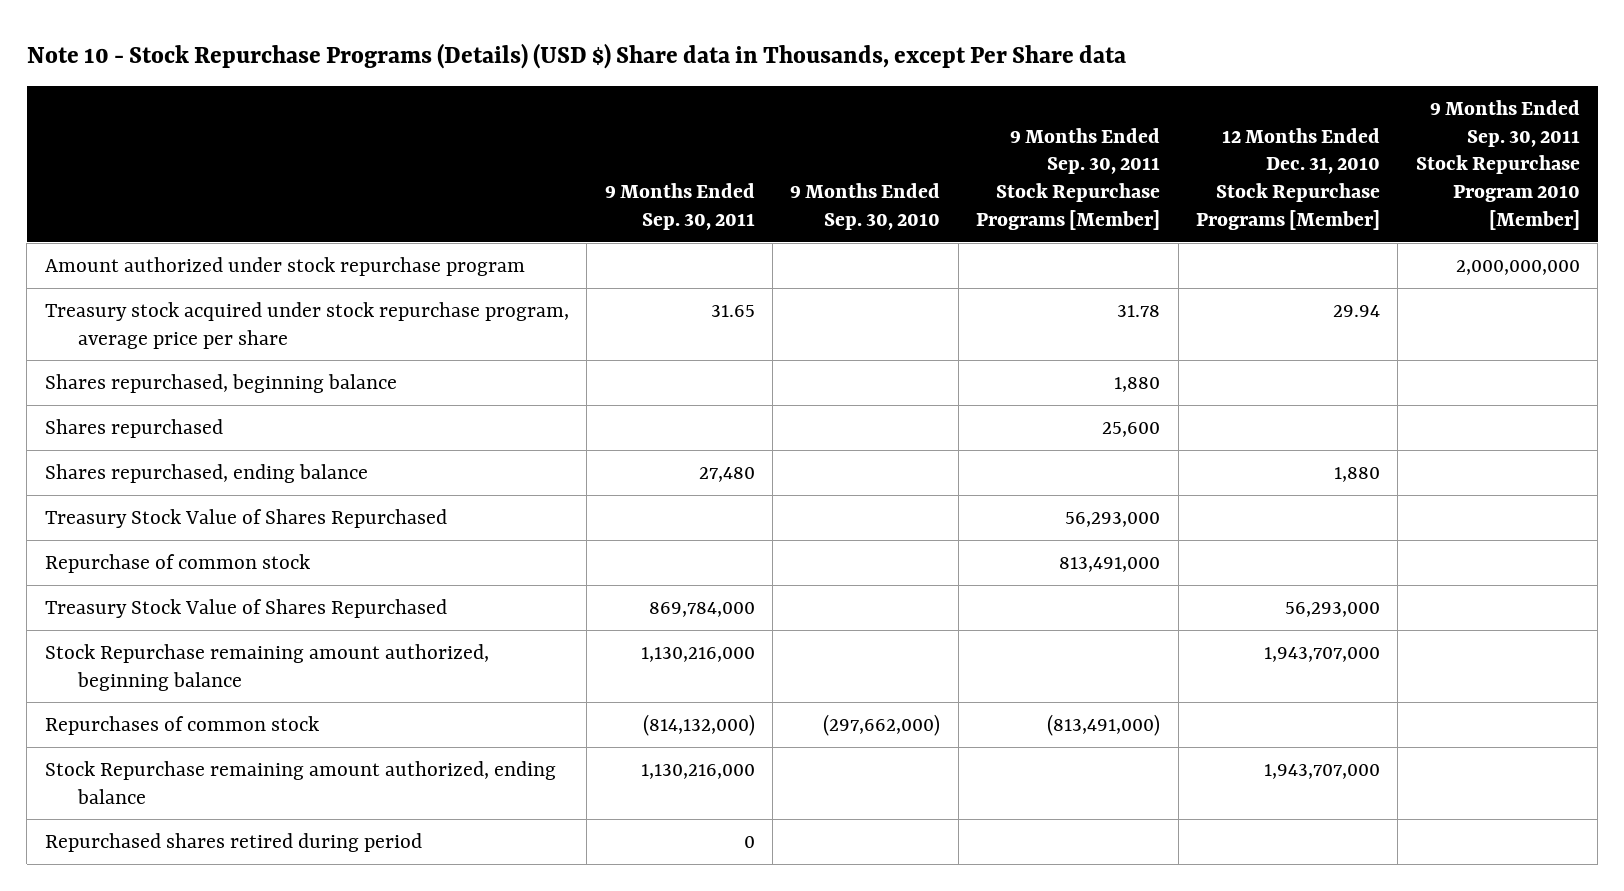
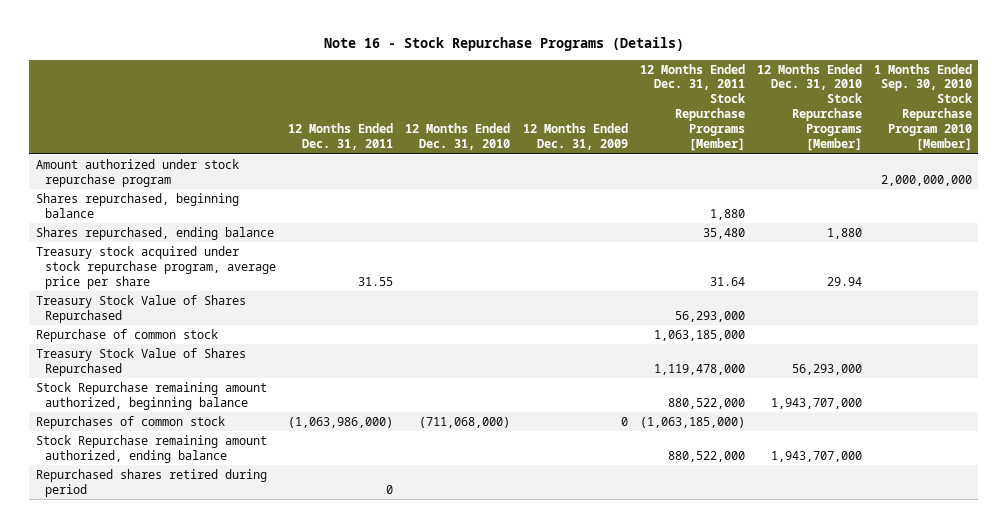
- Note 10 - Stock Repurchase Programs (Details) (USD $) Share data in Thousands, except Per Share data
+ Note 16 - Stock Repurchase Programs (Details)
- | 9 Months Ended Sep. 30, 2011 | 9 Months Ended Sep. 30, 2010 | 9 Months Ended Sep. 30, 2011 Stock Repurchase Programs [Member] | 12 Months Ended Dec. 31, 2010 Stock Repurchase Programs [Member] | 9 Months Ended Sep. 30, 2011 Stock Repurchase Program 2010 [Member]
+ | 12 Months Ended Dec. 31, 2011 | 12 Months Ended Dec. 31, 2010 | 12 Months Ended Dec. 31, 2009 | 12 Months Ended Dec. 31, 2011 Stock Repurchase Programs [Member] | 12 Months Ended Dec. 31, 2010 Stock Repurchase Programs [Member] | 1 Months Ended Sep. 30, 2010 Stock Repurchase Program 2010 [Member]
- Shares repurchased | | | 25,600 | |
moved down: Treasury stock acquired under stock repurchase program, average price per share | 31.55 | | | 31.64 | 29.94 |

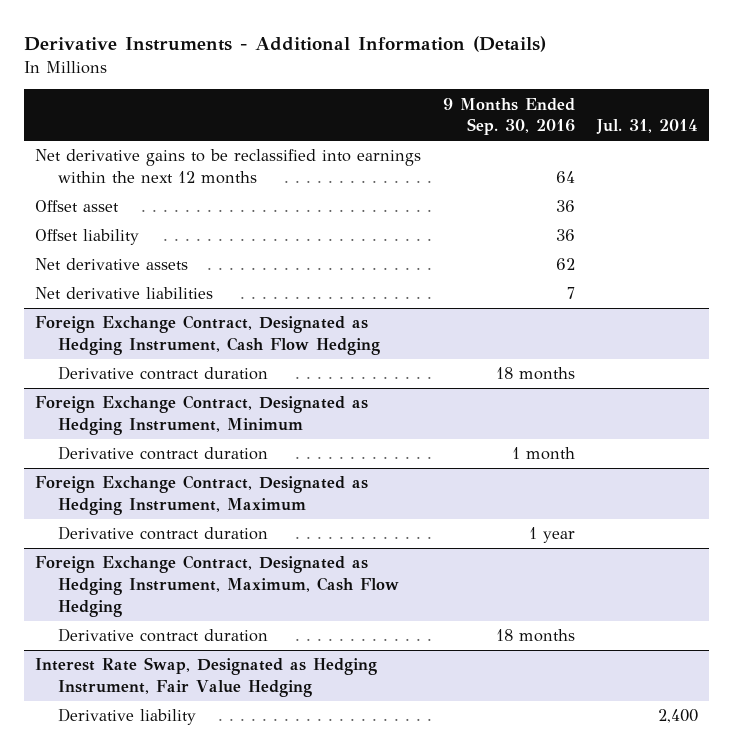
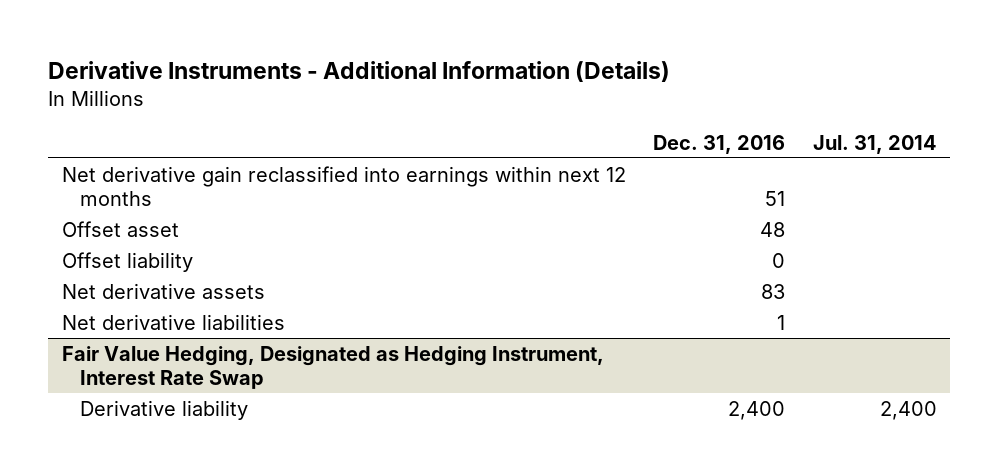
- | 9 Months Ended Sep. 30, 2016 | Jul. 31, 2014
+ | Dec. 31, 2016 | Jul. 31, 2014
- Net derivative gains to be reclassified into earnings within the next 12 months | 64 |
+ Net derivative gain reclassified into earnings within next 12 months | 51 |
- Foreign Exchange Contract, Designated as Hedging Instrument, Cash Flow Hedging
- Derivative contract duration | 18 months |
- Foreign Exchange Contract, Designated as Hedging Instrument, Minimum
- Derivative contract duration | 1 month |
- Foreign Exchange Contract, Designated as Hedging Instrument, Maximum
- Derivative contract duration | 1 year |
- Foreign Exchange Contract, Designated as Hedging Instrument, Maximum, Cash Flow Hedging
- Derivative contract duration | 18 months |
- Interest Rate Swap, Designated as Hedging Instrument, Fair Value Hedging
+ Fair Value Hedging, Designated as Hedging Instrument, Interest Rate Swap

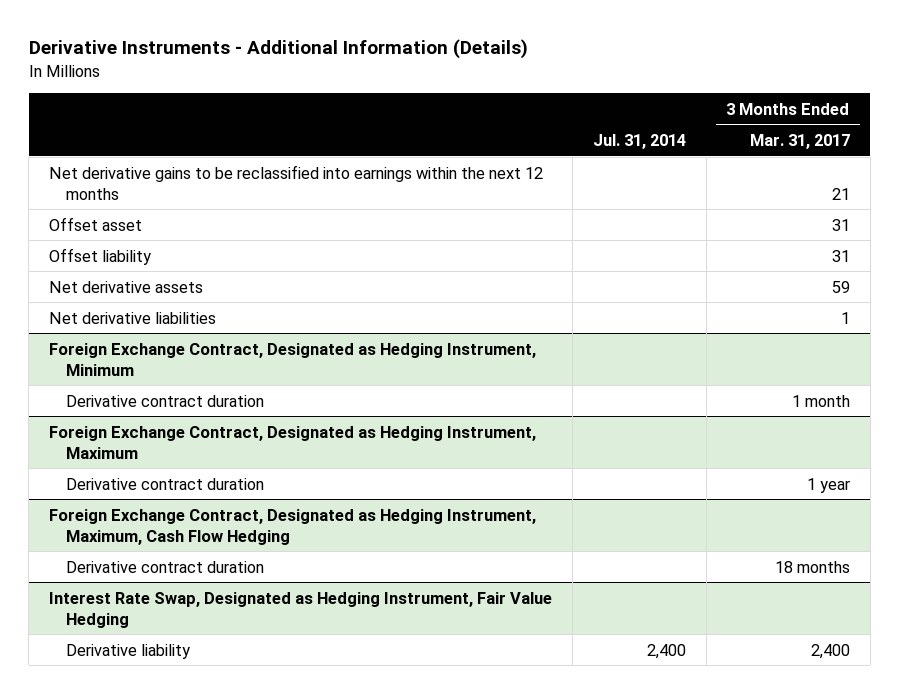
- | Dec. 31, 2016 | Jul. 31, 2014
+ | Jul. 31, 2014 | 3 Months Ended Mar. 31, 2017
- Net derivative gain reclassified into earnings within next 12 months | 51 |
+ Net derivative gains to be reclassified into earnings within the next 12 months | | 21
- Fair Value Hedging, Designated as Hedging Instrument, Interest Rate Swap
+ Foreign Exchange Contract, Designated as Hedging Instrument, Minimum
+ Derivative contract duration | | 1 month
+ Foreign Exchange Contract, Designated as Hedging Instrument, Maximum
+ Derivative contract duration | | 1 year
+ Foreign Exchange Contract, Designated as Hedging Instrument, Maximum, Cash Flow Hedging
+ Derivative contract duration | | 18 months
+ Interest Rate Swap, Designated as Hedging Instrument, Fair Value Hedging

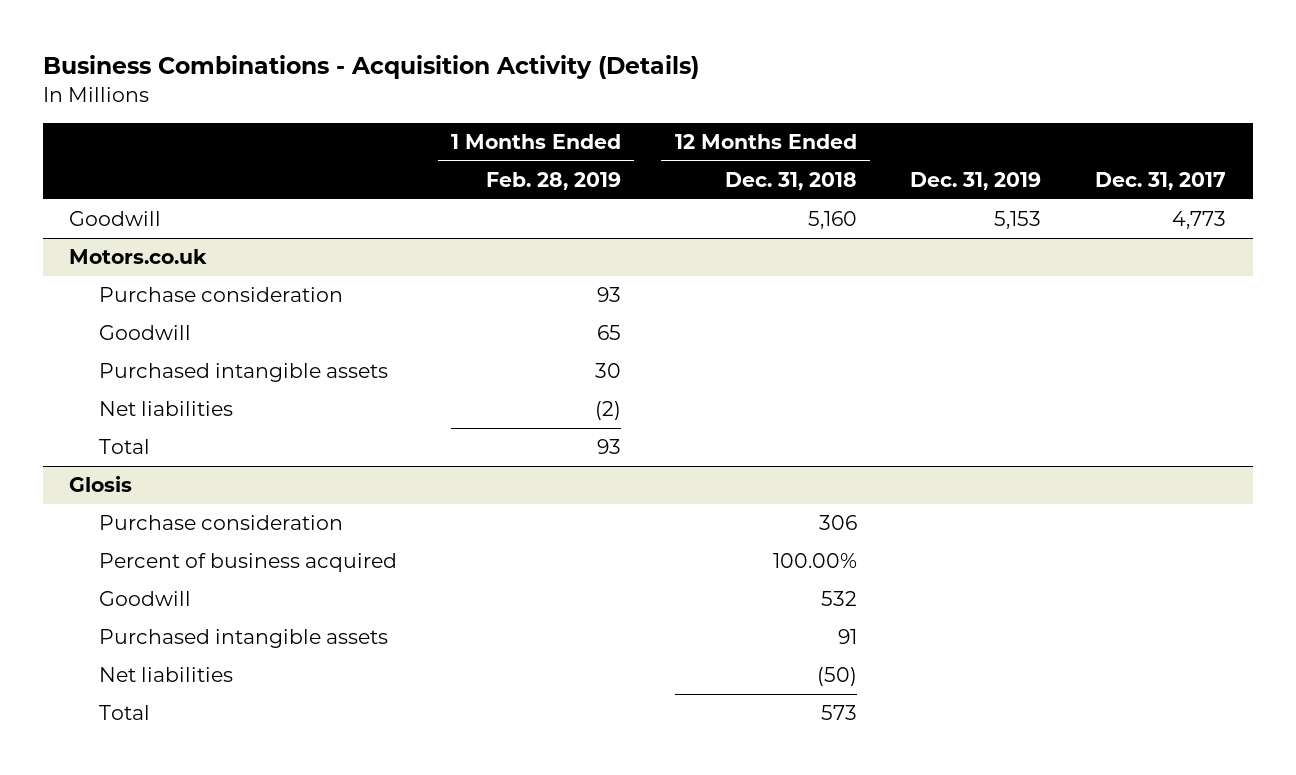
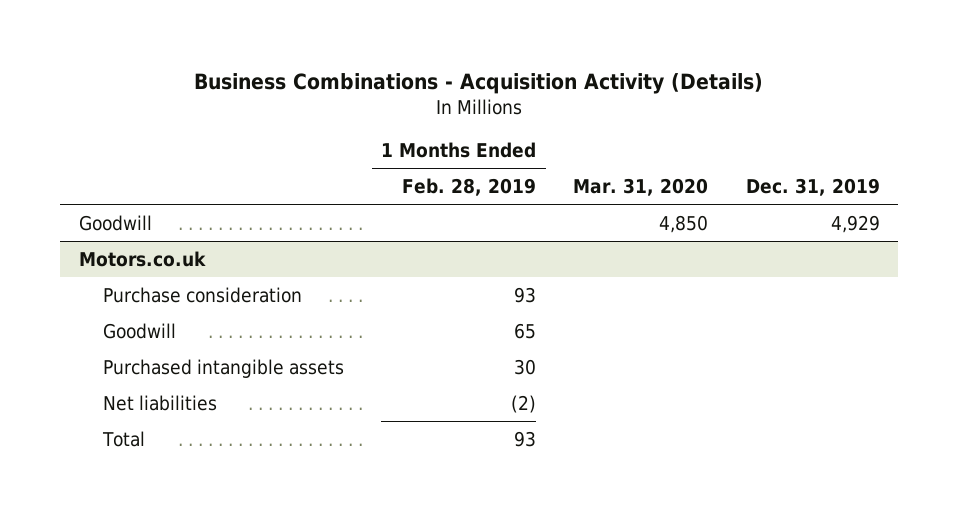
- | 1 Months Ended Feb. 28, 2019 | 12 Months Ended Dec. 31, 2018 | Dec. 31, 2019 | Dec. 31, 2017
+ | 1 Months Ended Feb. 28, 2019 | Mar. 31, 2020 | Dec. 31, 2019
- Goodwill | | 5,160 | 5,153 | 4,773
+ Goodwill | | 4,850 | 4,929
- Glosis
- Purchase consideration | | 306 | |
- Percent of business acquired | | 100.00% | |
- Goodwill | | 532 | |
- Purchased intangible assets | | 91 | |
- Net liabilities | | (50) | |
- Total | | 573 | |

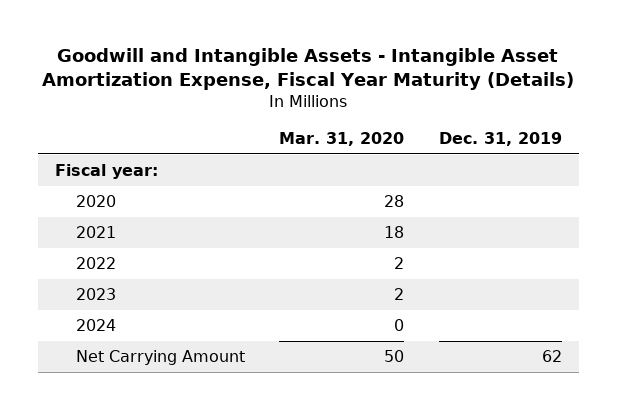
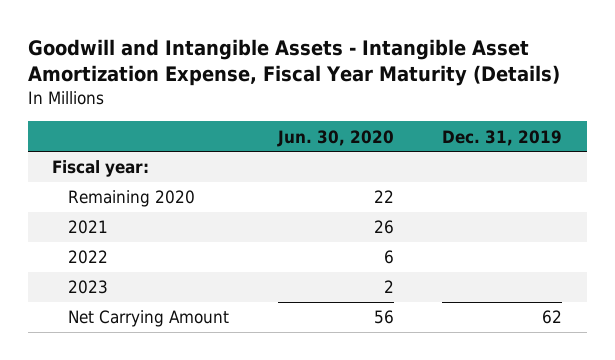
- | Mar. 31, 2020 | Dec. 31, 2019
+ | Jun. 30, 2020 | Dec. 31, 2019
- 2020 | 28 |
+ Remaining 2020 | 22 |
- 2024 | 0 |

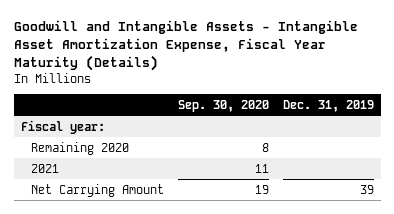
- | Jun. 30, 2020 | Dec. 31, 2019
+ | Sep. 30, 2020 | Dec. 31, 2019
- 2022 | 6 |
- 2023 | 2 |
- Net Carrying Amount | 56 | 62
+ Net Carrying Amount | 19 | 39

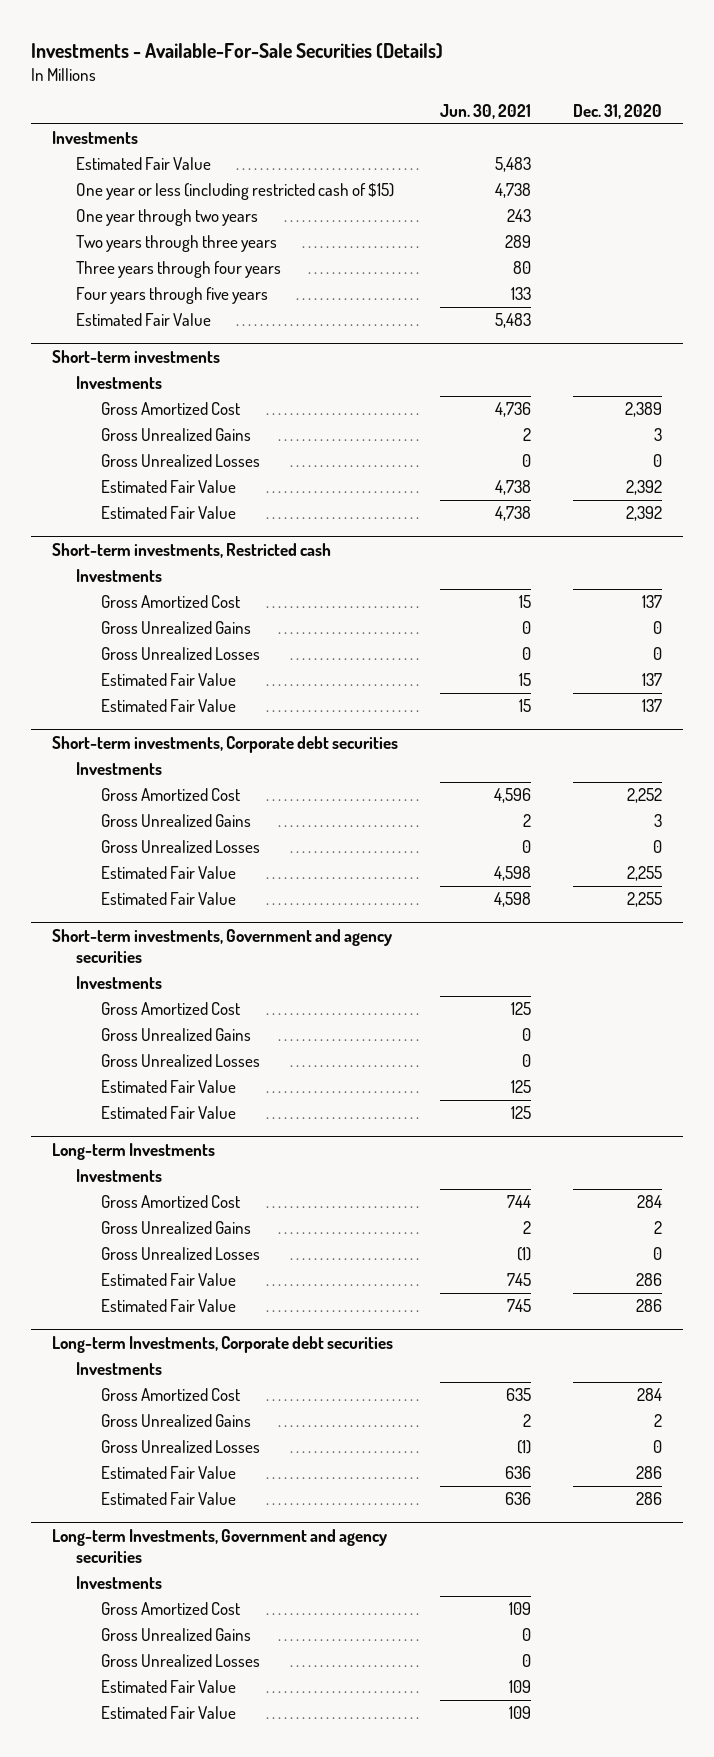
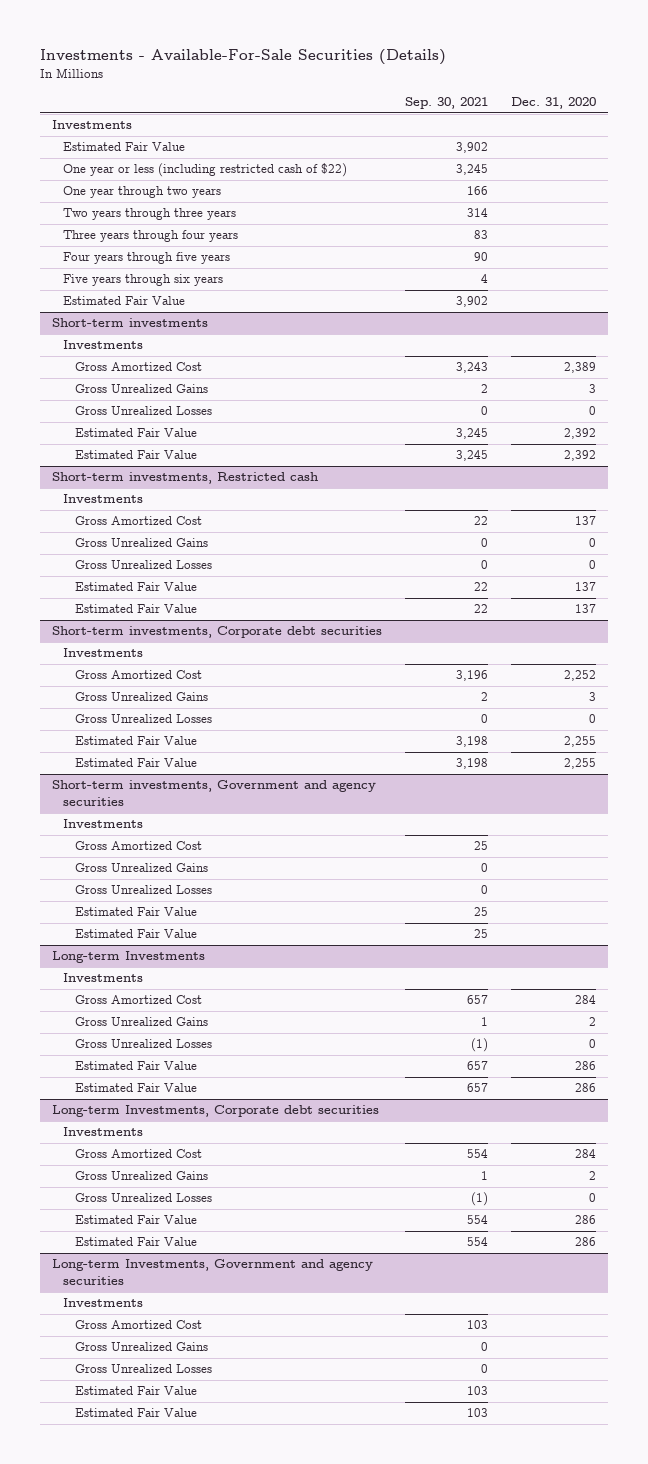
- | Jun. 30, 2021 | Dec. 31, 2020
+ | Sep. 30, 2021 | Dec. 31, 2020
- One year or less (including restricted cash of $15) | 4,738 |
+ One year or less (including restricted cash of $22) | 3,245 |
+ Five years through six years | 4 |

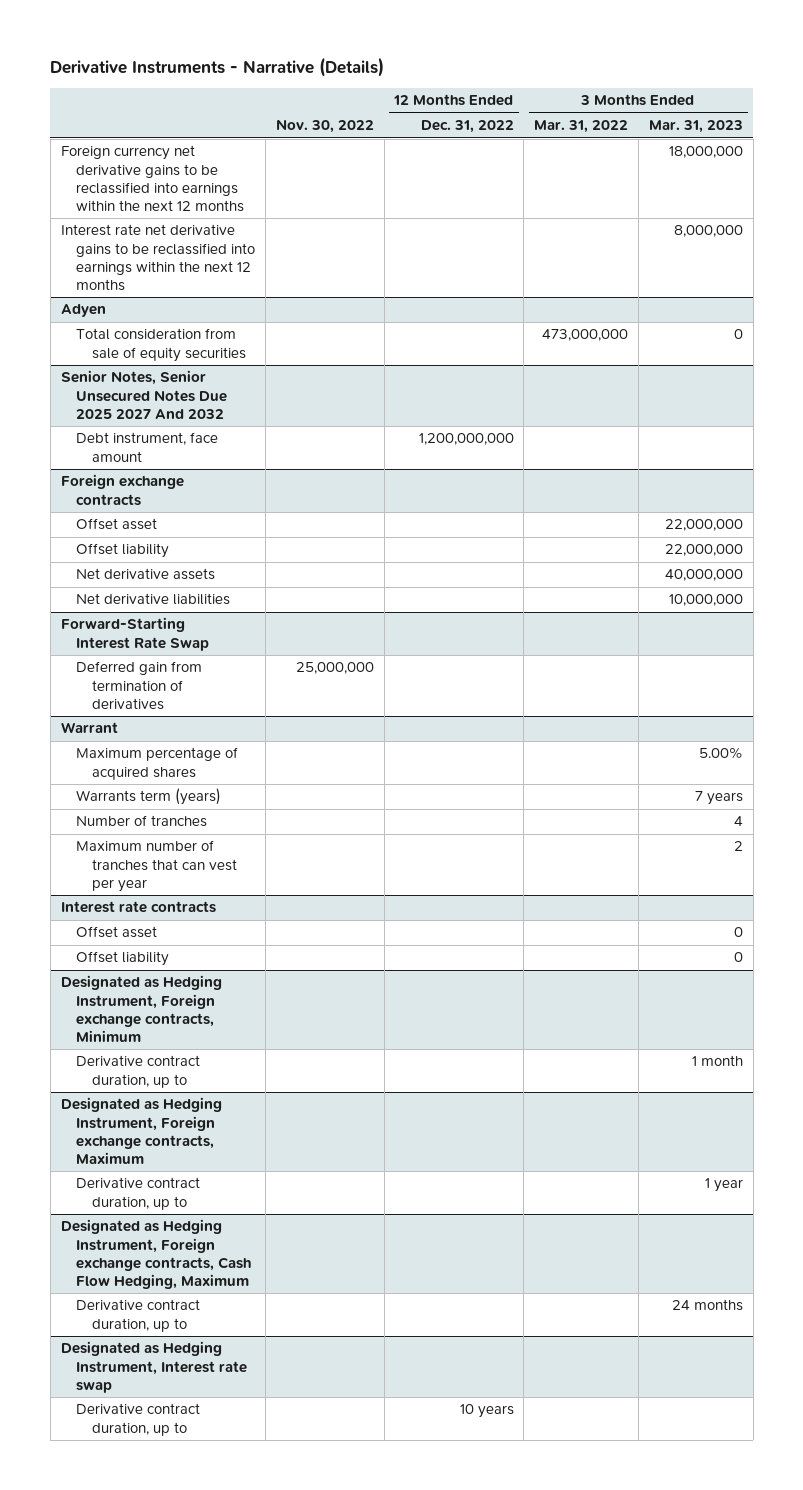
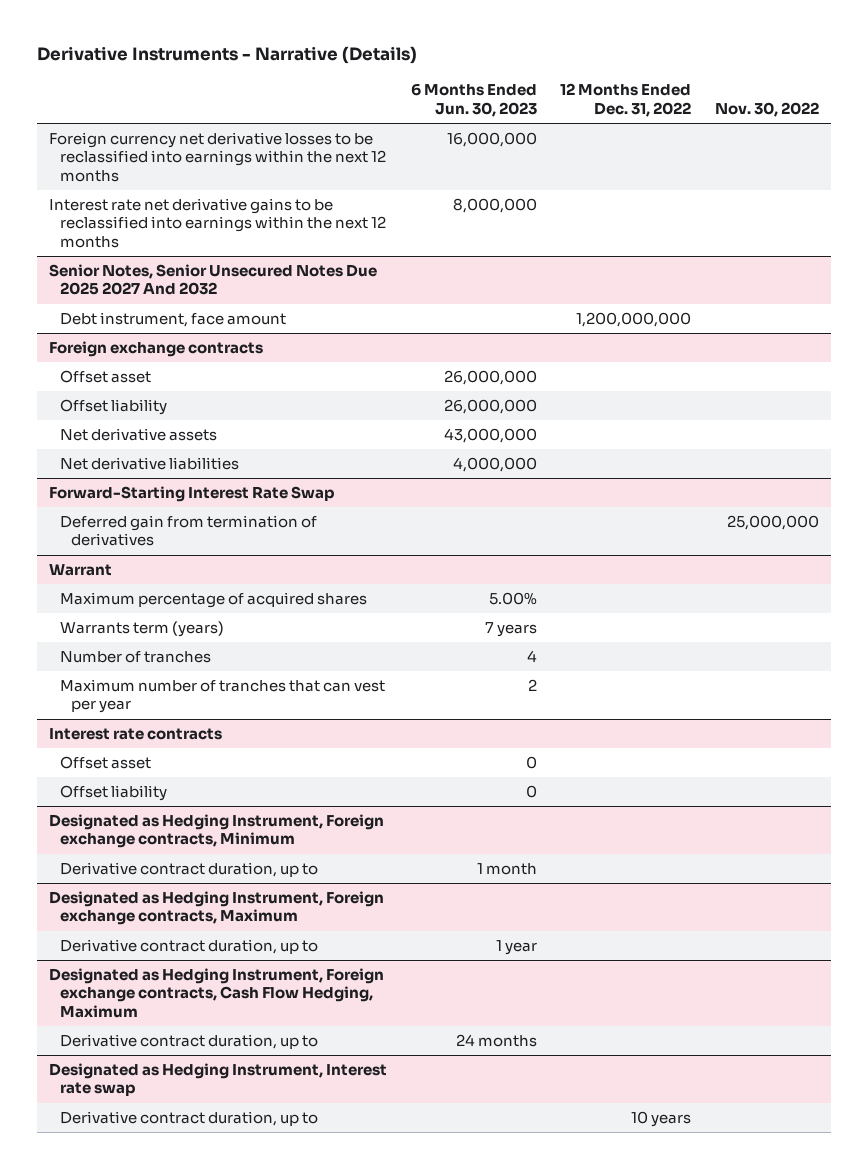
- | Nov. 30, 2022 | 12 Months Ended Dec. 31, 2022 | 3 Months Ended Mar. 31, 2022 | 3 Months Ended Mar. 31, 2023
+ | 6 Months Ended Jun. 30, 2023 | 12 Months Ended Dec. 31, 2022 | Nov. 30, 2022
- Foreign currency net derivative gains to be reclassified into earnings within the next 12 months | | | | 18,000,000
+ Foreign currency net derivative losses to be reclassified into earnings within the next 12 months | 16,000,000 | |
- Adyen
- Total consideration from sale of equity securities | | | 473,000,000 | 0

